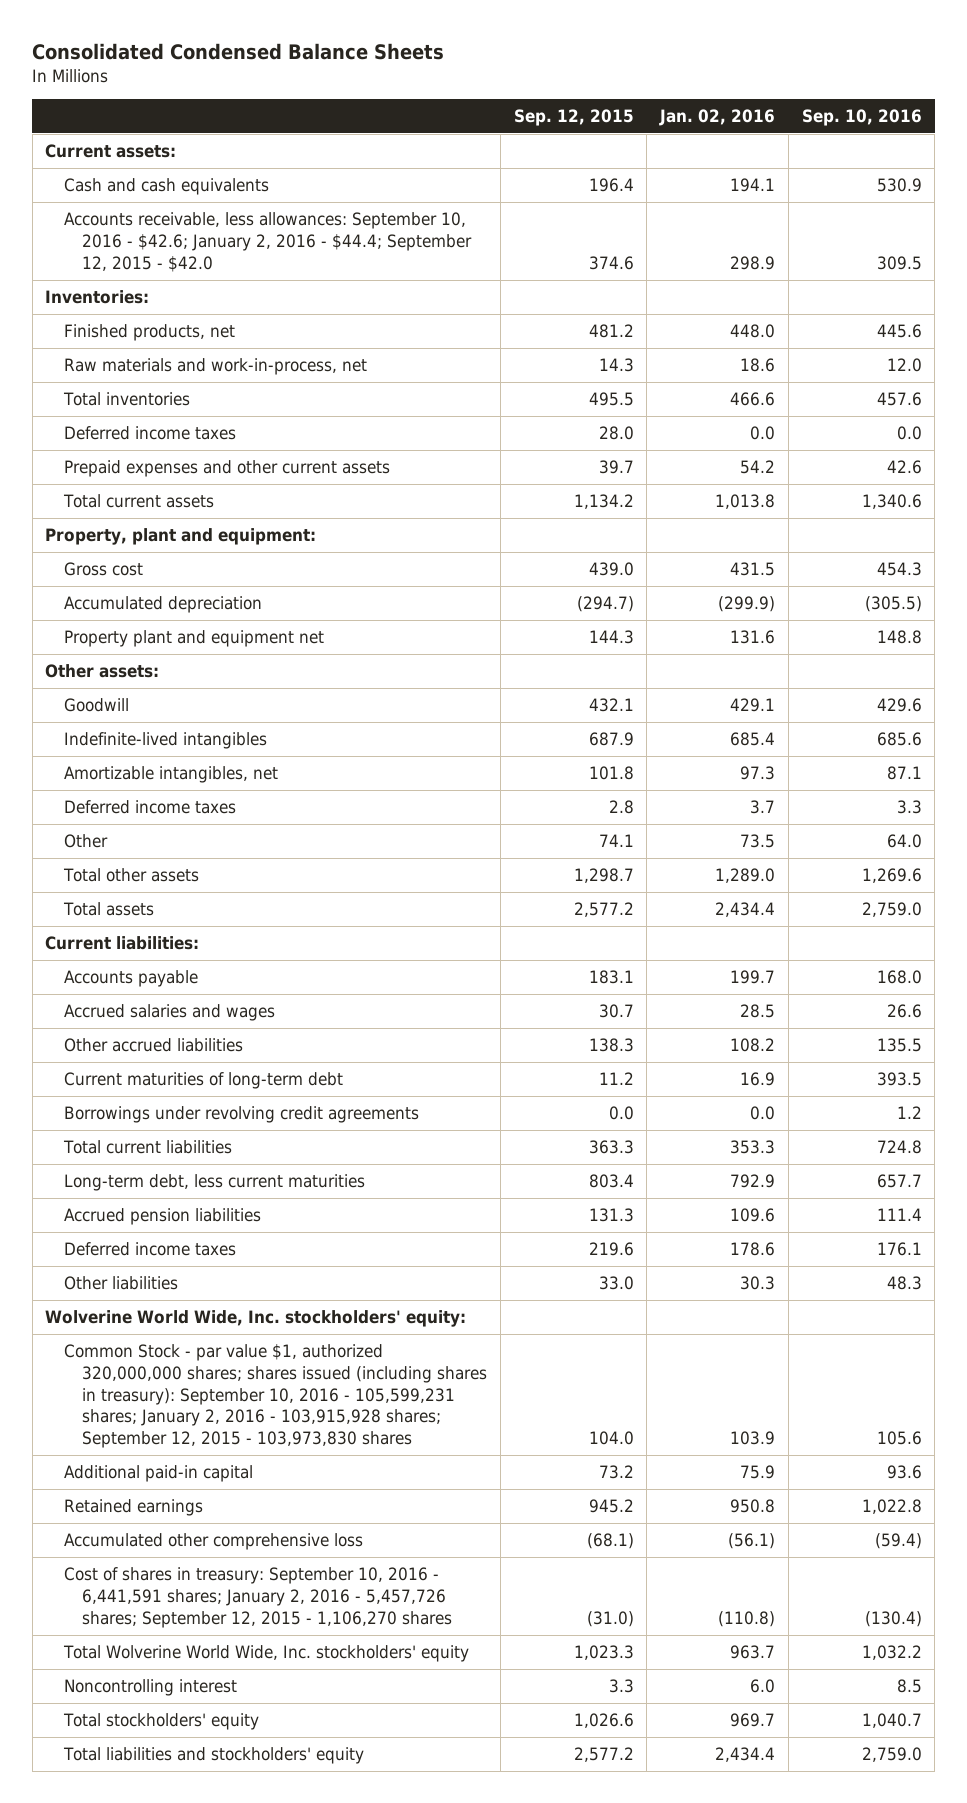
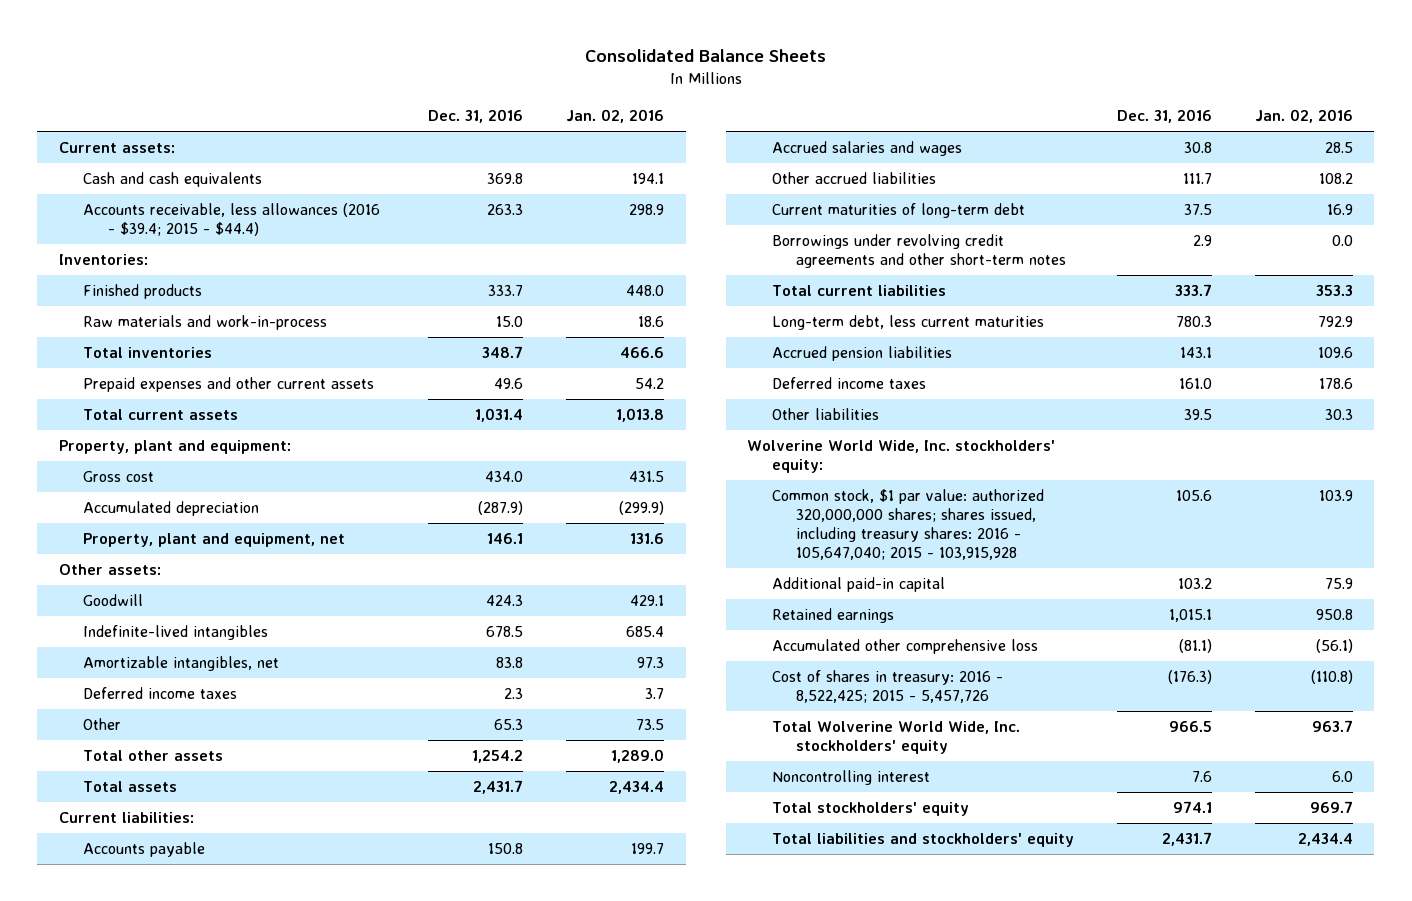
- Consolidated Condensed Balance Sheets
+ Consolidated Balance Sheets
- | Sep. 12, 2015 | Jan. 02, 2016 | Sep. 10, 2016
+ | Dec. 31, 2016 | Jan. 02, 2016
- Accounts receivable, less allowances: September 10, 2016 - $42.6; January 2, 2016 - $44.4; September 12, 2015 - $42.0 | 374.6 | 298.9 | 309.5
+ Accounts receivable, less allowances (2016 - $39.4; 2015 - $44.4) | 263.3 | 298.9
- Finished products, net | 481.2 | 448.0 | 445.6
- Raw materials and work-in-process, net | 14.3 | 18.6 | 12.0
+ Finished products | 333.7 | 448.0
+ Raw materials and work-in-process | 15.0 | 18.6
- Deferred income taxes | 28.0 | 0.0 | 0.0
- Property plant and equipment net | 144.3 | 131.6 | 148.8
+ Property, plant and equipment, net | 146.1 | 131.6
- Borrowings under revolving credit agreements | 0.0 | 0.0 | 1.2
+ Borrowings under revolving credit agreements and other short-term notes | 2.9 | 0.0
- Common Stock - par value $1, authorized 320,000,000 shares; shares issued (including shares in treasury): September 10, 2016 - 105,599,231 shares; January 2, 2016 - 103,915,928 shares; September 12, 2015 - 103,973,830 shares | 104.0 | 103.9 | 105.6
+ Common stock, $1 par value: authorized 320,000,000 shares; shares issued, including treasury shares: 2016 - 105,647,040; 2015 - 103,915,928 | 105.6 | 103.9
- Cost of shares in treasury: September 10, 2016 - 6,441,591 shares; January 2, 2016 - 5,457,726 shares; September 12, 2015 - 1,106,270 shares | (31.0) | (110.8) | (130.4)
+ Cost of shares in treasury: 2016 - 8,522,425; 2015 - 5,457,726 | (176.3) | (110.8)

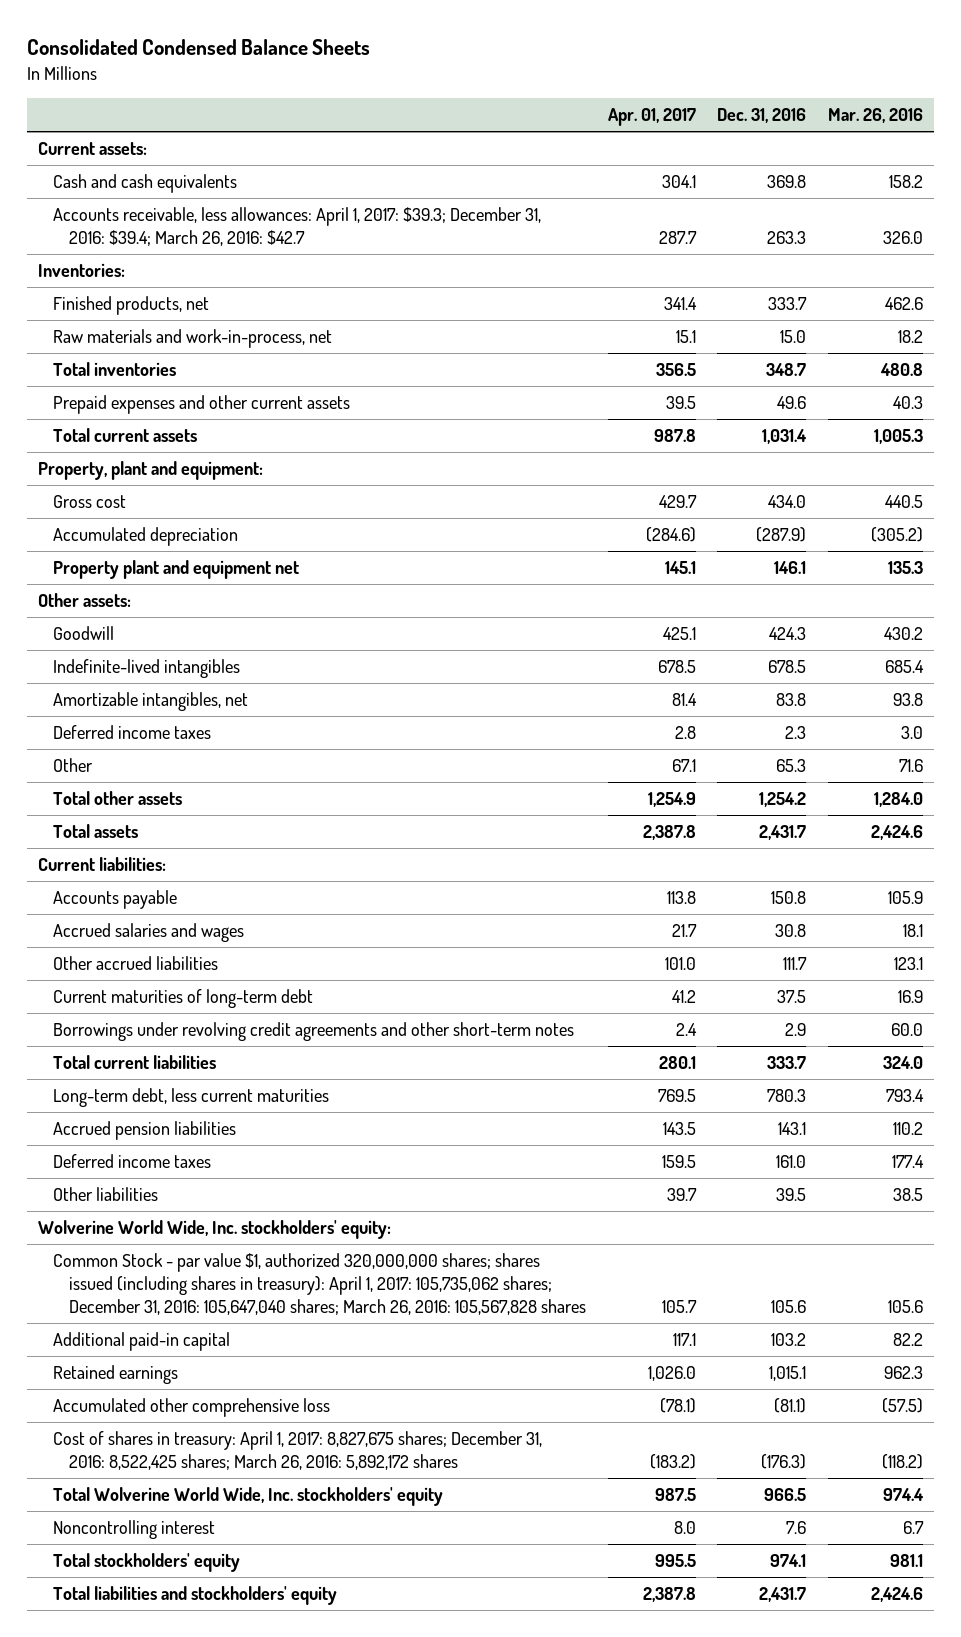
- Consolidated Balance Sheets
+ Consolidated Condensed Balance Sheets
- | Dec. 31, 2016 | Jan. 02, 2016
+ | Apr. 01, 2017 | Dec. 31, 2016 | Mar. 26, 2016
- Accounts receivable, less allowances (2016 - $39.4; 2015 - $44.4) | 263.3 | 298.9
+ Accounts receivable, less allowances: April 1, 2017: $39.3; December 31, 2016: $39.4; March 26, 2016: $42.7 | 287.7 | 263.3 | 326.0
- Finished products | 333.7 | 448.0
- Raw materials and work-in-process | 15.0 | 18.6
+ Finished products, net | 341.4 | 333.7 | 462.6
+ Raw materials and work-in-process, net | 15.1 | 15.0 | 18.2
- Property, plant and equipment, net | 146.1 | 131.6
+ Property plant and equipment net | 145.1 | 146.1 | 135.3
- Common stock, $1 par value: authorized 320,000,000 shares; shares issued, including treasury shares: 2016 - 105,647,040; 2015 - 103,915,928 | 105.6 | 103.9
+ Common Stock - par value $1, authorized 320,000,000 shares; shares issued (including shares in treasury): April 1, 2017: 105,735,062 shares; December 31, 2016: 105,647,040 shares; March 26, 2016: 105,567,828 shares | 105.7 | 105.6 | 105.6
- Cost of shares in treasury: 2016 - 8,522,425; 2015 - 5,457,726 | (176.3) | (110.8)
+ Cost of shares in treasury: April 1, 2017: 8,827,675 shares; December 31, 2016: 8,522,425 shares; March 26, 2016: 5,892,172 shares | (183.2) | (176.3) | (118.2)

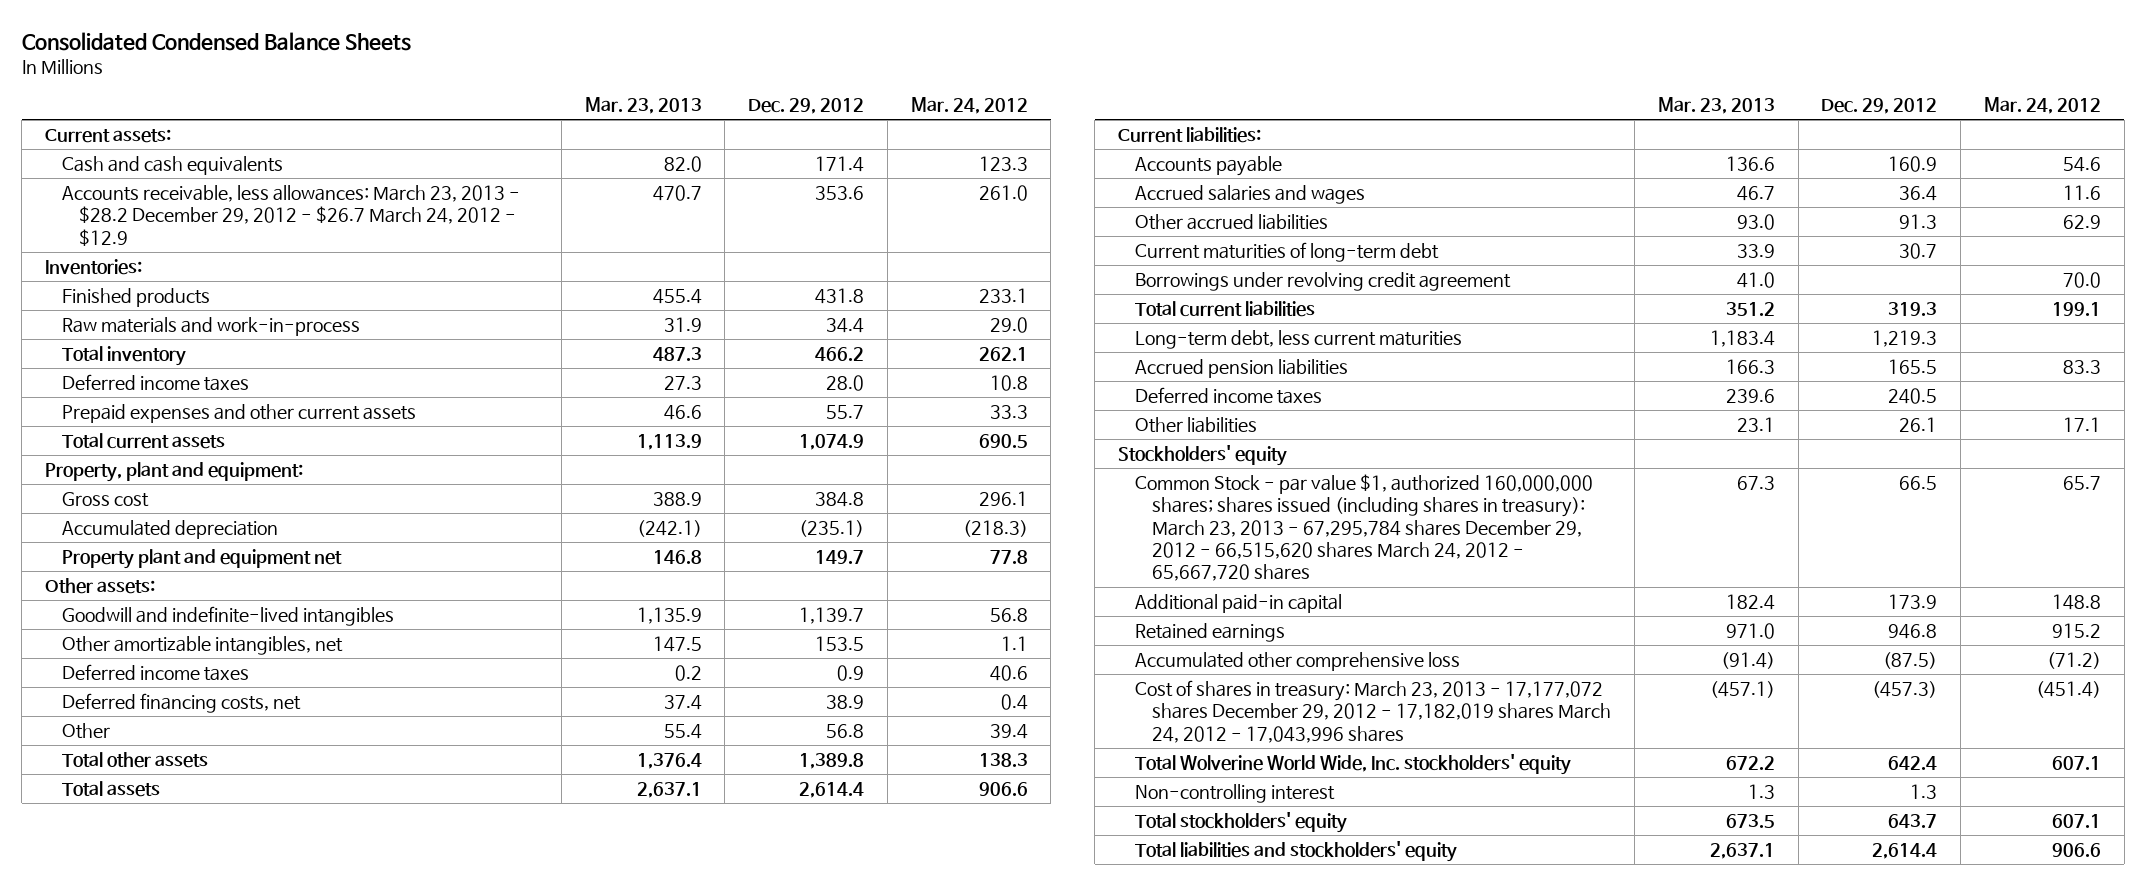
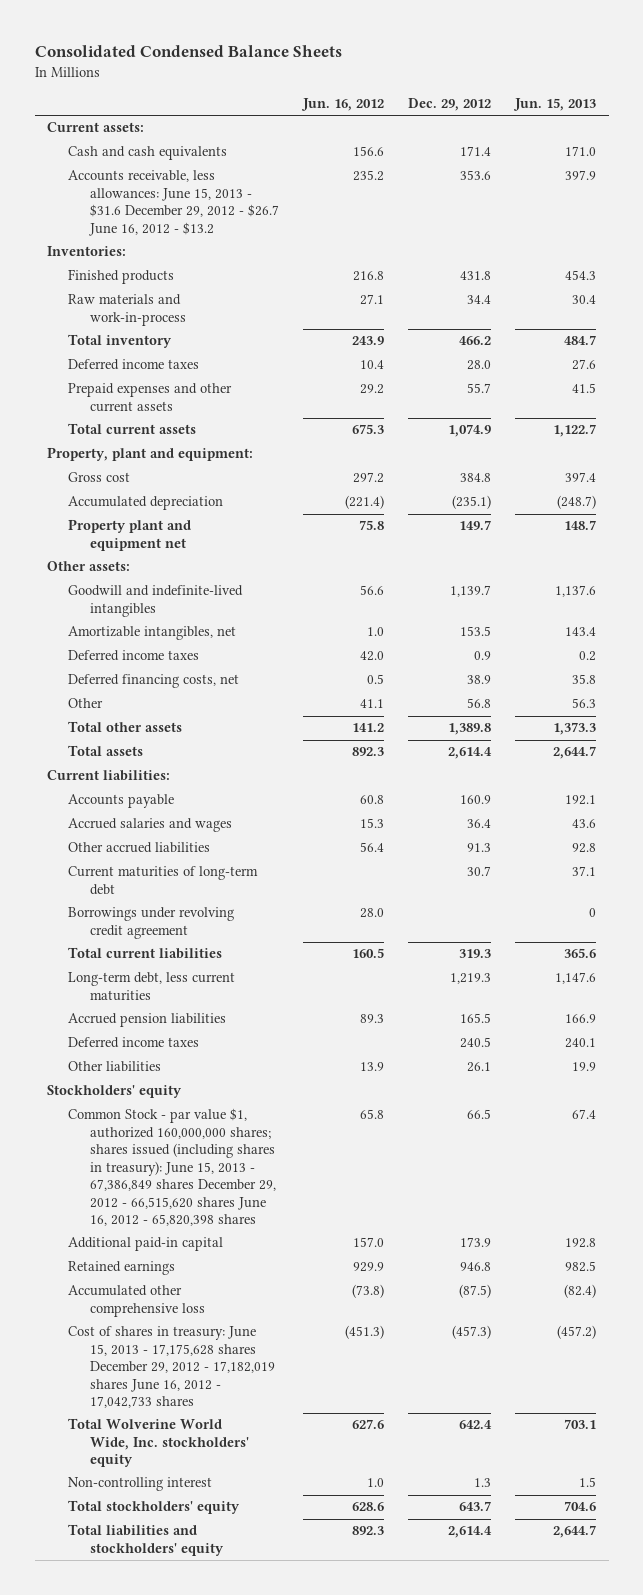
- | Mar. 23, 2013 | Dec. 29, 2012 | Mar. 24, 2012
+ | Jun. 16, 2012 | Dec. 29, 2012 | Jun. 15, 2013
- Accounts receivable, less allowances: March 23, 2013 - $28.2 December 29, 2012 - $26.7 March 24, 2012 - $12.9 | 470.7 | 353.6 | 261.0
+ Accounts receivable, less allowances: June 15, 2013 - $31.6 December 29, 2012 - $26.7 June 16, 2012 - $13.2 | 235.2 | 353.6 | 397.9
- Other amortizable intangibles, net | 147.5 | 153.5 | 1.1
+ Amortizable intangibles, net | 1.0 | 153.5 | 143.4
- Common Stock - par value $1, authorized 160,000,000 shares; shares issued (including shares in treasury): March 23, 2013 - 67,295,784 shares December 29, 2012 - 66,515,620 shares March 24, 2012 - 65,667,720 shares | 67.3 | 66.5 | 65.7
+ Common Stock - par value $1, authorized 160,000,000 shares; shares issued (including shares in treasury): June 15, 2013 - 67,386,849 shares December 29, 2012 - 66,515,620 shares June 16, 2012 - 65,820,398 shares | 65.8 | 66.5 | 67.4
- Cost of shares in treasury: March 23, 2013 - 17,177,072 shares December 29, 2012 - 17,182,019 shares March 24, 2012 - 17,043,996 shares | (457.1) | (457.3) | (451.4)
+ Cost of shares in treasury: June 15, 2013 - 17,175,628 shares December 29, 2012 - 17,182,019 shares June 16, 2012 - 17,042,733 shares | (451.3) | (457.3) | (457.2)

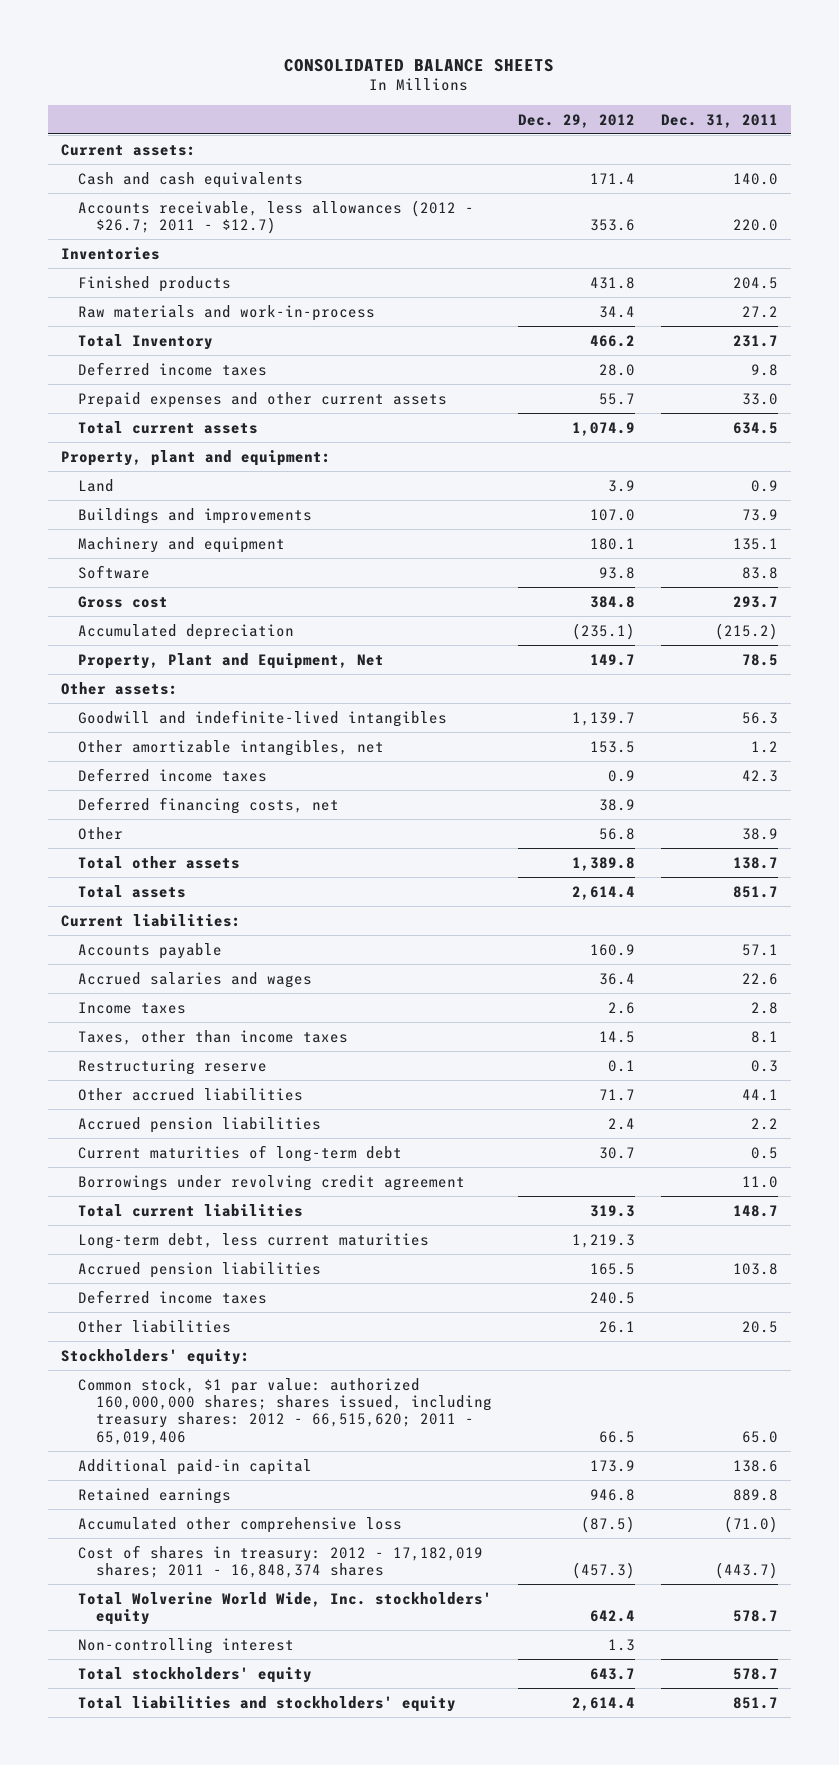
- Consolidated Condensed Balance Sheets
+ CONSOLIDATED BALANCE SHEETS
- | Jun. 16, 2012 | Dec. 29, 2012 | Jun. 15, 2013
+ | Dec. 29, 2012 | Dec. 31, 2011
- Accounts receivable, less allowances: June 15, 2013 - $31.6 December 29, 2012 - $26.7 June 16, 2012 - $13.2 | 235.2 | 353.6 | 397.9
- Inventories:
+ Accounts receivable, less allowances (2012 - $26.7; 2011 - $12.7) | 353.6 | 220.0
+ Inventories
- Total inventory | 243.9 | 466.2 | 484.7
+ Total Inventory | 466.2 | 231.7
+ Land | 3.9 | 0.9
+ Buildings and improvements | 107.0 | 73.9
+ Machinery and equipment | 180.1 | 135.1
+ Software | 93.8 | 83.8
- Property plant and equipment net | 75.8 | 149.7 | 148.7
+ Property, Plant and Equipment, Net | 149.7 | 78.5
- Amortizable intangibles, net | 1.0 | 153.5 | 143.4
+ Other amortizable intangibles, net | 153.5 | 1.2
- Other accrued liabilities | 56.4 | 91.3 | 92.8
+ Income taxes | 2.6 | 2.8
+ Taxes, other than income taxes | 14.5 | 8.1
+ Restructuring reserve | 0.1 | 0.3
+ Other accrued liabilities | 71.7 | 44.1
+ Accrued pension liabilities | 2.4 | 2.2
- Stockholders' equity
- Common Stock - par value $1, authorized 160,000,000 shares; shares issued (including shares in treasury): June 15, 2013 - 67,386,849 shares December 29, 2012 - 66,515,620 shares June 16, 2012 - 65,820,398 shares | 65.8 | 66.5 | 67.4
+ Stockholders' equity:
+ Common stock, $1 par value: authorized 160,000,000 shares; shares issued, including treasury shares: 2012 - 66,515,620; 2011 - 65,019,406 | 66.5 | 65.0
- Cost of shares in treasury: June 15, 2013 - 17,175,628 shares December 29, 2012 - 17,182,019 shares June 16, 2012 - 17,042,733 shares | (451.3) | (457.3) | (457.2)
+ Cost of shares in treasury: 2012 - 17,182,019 shares; 2011 - 16,848,374 shares | (457.3) | (443.7)

